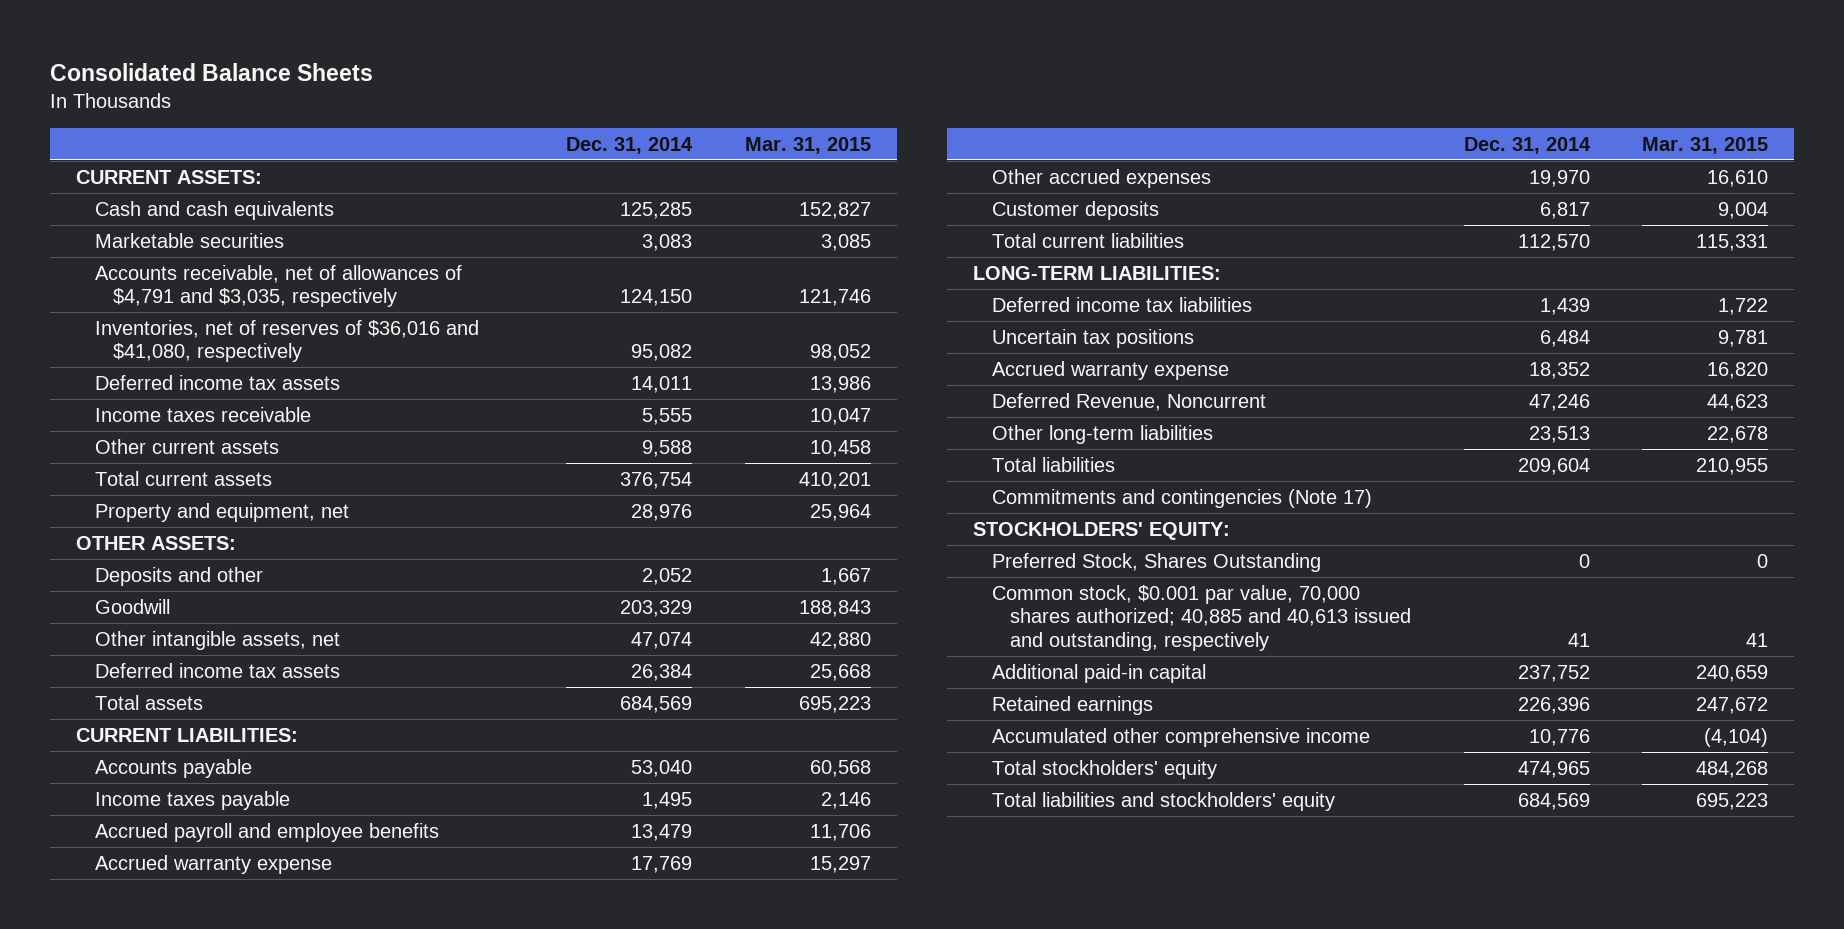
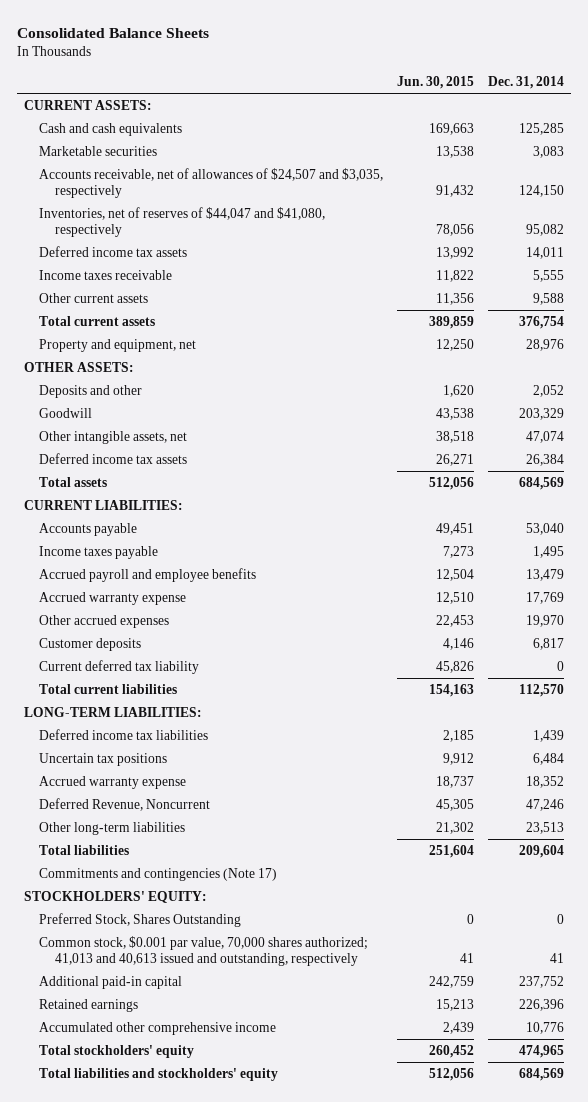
- | Dec. 31, 2014 | Mar. 31, 2015
+ | Jun. 30, 2015 | Dec. 31, 2014
- Accounts receivable, net of allowances of $4,791 and $3,035, respectively | 124,150 | 121,746
- Inventories, net of reserves of $36,016 and $41,080, respectively | 95,082 | 98,052
+ Accounts receivable, net of allowances of $24,507 and $3,035, respectively | 91,432 | 124,150
+ Inventories, net of reserves of $44,047 and $41,080, respectively | 78,056 | 95,082
+ Current deferred tax liability | 45,826 | 0
- Common stock, $0.001 par value, 70,000 shares authorized; 40,885 and 40,613 issued and outstanding, respectively | 41 | 41
+ Common stock, $0.001 par value, 70,000 shares authorized; 41,013 and 40,613 issued and outstanding, respectively | 41 | 41

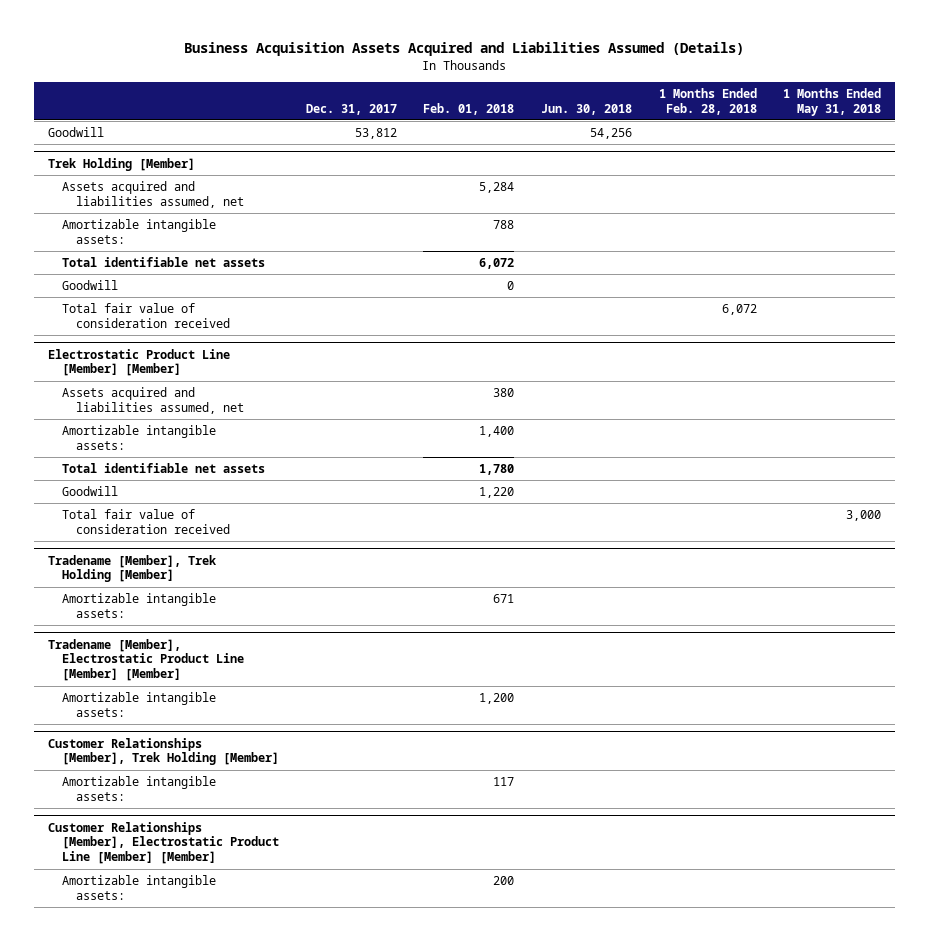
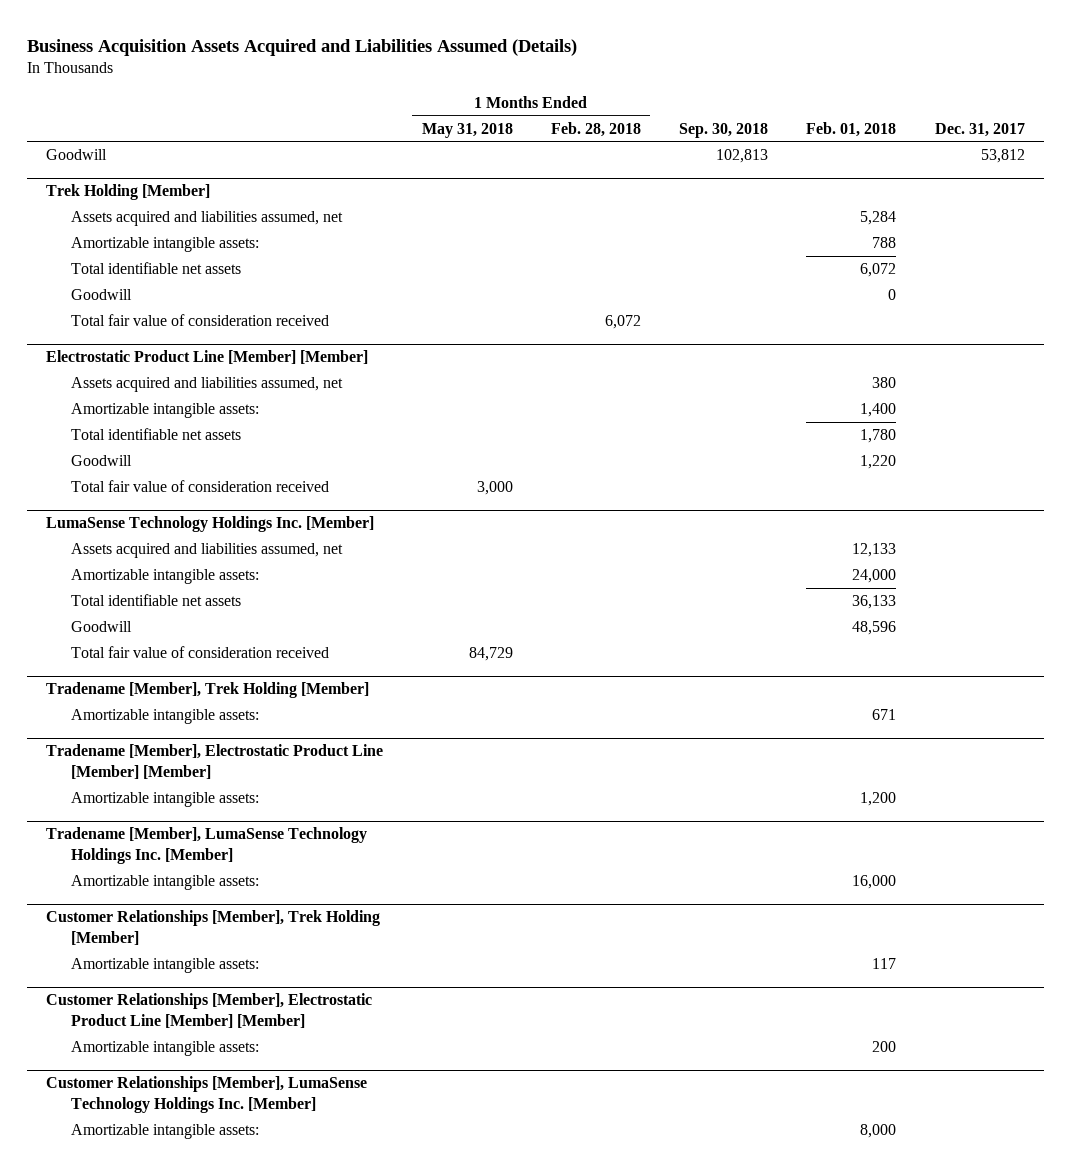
- | Dec. 31, 2017 | Feb. 01, 2018 | Jun. 30, 2018 | 1 Months Ended Feb. 28, 2018 | 1 Months Ended May 31, 2018
+ | 1 Months Ended May 31, 2018 | 1 Months Ended Feb. 28, 2018 | Sep. 30, 2018 | Feb. 01, 2018 | Dec. 31, 2017
+ LumaSense Technology Holdings Inc. [Member]
+ Assets acquired and liabilities assumed, net | | | | 12,133 |
+ Amortizable intangible assets: | | | | 24,000 |
+ Total identifiable net assets | | | | 36,133 |
+ Goodwill | | | | 48,596 |
+ Total fair value of consideration received | 84,729 | | | |
+ Tradename [Member], LumaSense Technology Holdings Inc. [Member]
+ Amortizable intangible assets: | | | | 16,000 |
+ Customer Relationships [Member], LumaSense Technology Holdings Inc. [Member]
+ Amortizable intangible assets: | | | | 8,000 |

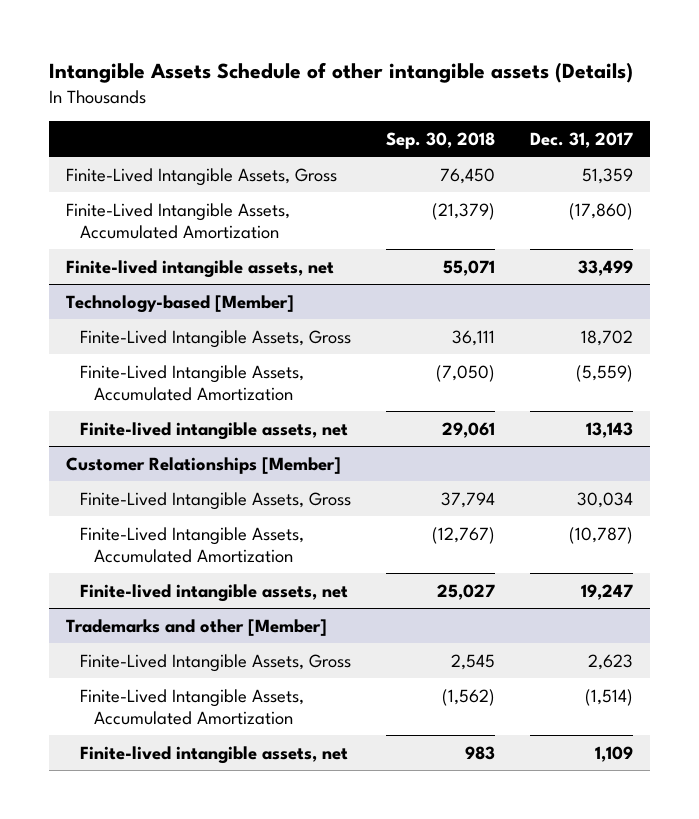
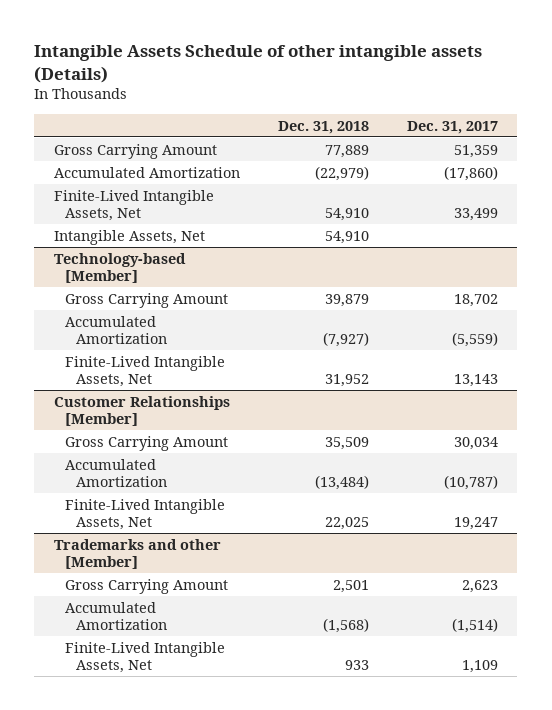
- | Sep. 30, 2018 | Dec. 31, 2017
+ | Dec. 31, 2018 | Dec. 31, 2017
- Finite-Lived Intangible Assets, Gross | 76,450 | 51,359
- Finite-Lived Intangible Assets, Accumulated Amortization | (21,379) | (17,860)
- Finite-lived intangible assets, net | 55,071 | 33,499
+ Gross Carrying Amount | 77,889 | 51,359
+ Accumulated Amortization | (22,979) | (17,860)
+ Finite-Lived Intangible Assets, Net | 54,910 | 33,499
+ Intangible Assets, Net | 54,910 |
@ Technology-based [Member]
- Finite-Lived Intangible Assets, Gross | 36,111 | 18,702
- Finite-Lived Intangible Assets, Accumulated Amortization | (7,050) | (5,559)
- Finite-lived intangible assets, net | 29,061 | 13,143
+ Gross Carrying Amount | 39,879 | 18,702
+ Accumulated Amortization | (7,927) | (5,559)
+ Finite-Lived Intangible Assets, Net | 31,952 | 13,143
@ Customer Relationships [Member]
- Finite-Lived Intangible Assets, Gross | 37,794 | 30,034
- Finite-Lived Intangible Assets, Accumulated Amortization | (12,767) | (10,787)
- Finite-lived intangible assets, net | 25,027 | 19,247
+ Gross Carrying Amount | 35,509 | 30,034
+ Accumulated Amortization | (13,484) | (10,787)
+ Finite-Lived Intangible Assets, Net | 22,025 | 19,247
@ Trademarks and other [Member]
- Finite-Lived Intangible Assets, Gross | 2,545 | 2,623
- Finite-Lived Intangible Assets, Accumulated Amortization | (1,562) | (1,514)
- Finite-lived intangible assets, net | 983 | 1,109
+ Gross Carrying Amount | 2,501 | 2,623
+ Accumulated Amortization | (1,568) | (1,514)
+ Finite-Lived Intangible Assets, Net | 933 | 1,109

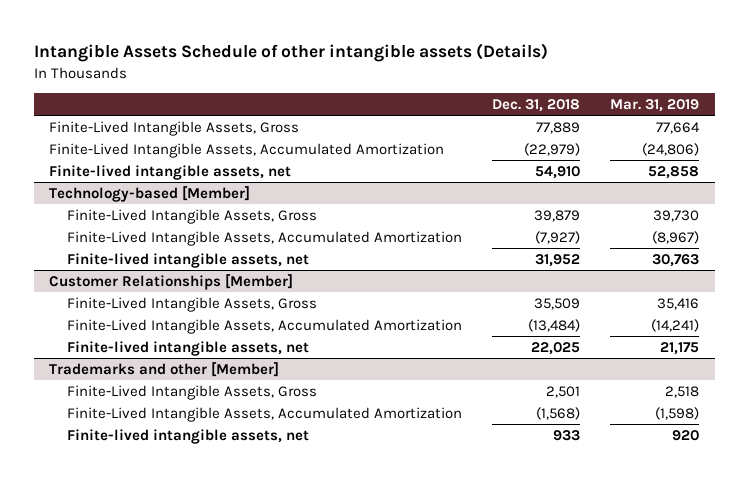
- | Dec. 31, 2018 | Dec. 31, 2017
+ | Dec. 31, 2018 | Mar. 31, 2019
- Gross Carrying Amount | 77,889 | 51,359
- Accumulated Amortization | (22,979) | (17,860)
- Finite-Lived Intangible Assets, Net | 54,910 | 33,499
- Intangible Assets, Net | 54,910 |
+ Finite-Lived Intangible Assets, Gross | 77,889 | 77,664
+ Finite-Lived Intangible Assets, Accumulated Amortization | (22,979) | (24,806)
+ Finite-lived intangible assets, net | 54,910 | 52,858
@ Technology-based [Member]
- Gross Carrying Amount | 39,879 | 18,702
- Accumulated Amortization | (7,927) | (5,559)
- Finite-Lived Intangible Assets, Net | 31,952 | 13,143
+ Finite-Lived Intangible Assets, Gross | 39,879 | 39,730
+ Finite-Lived Intangible Assets, Accumulated Amortization | (7,927) | (8,967)
+ Finite-lived intangible assets, net | 31,952 | 30,763
@ Customer Relationships [Member]
- Gross Carrying Amount | 35,509 | 30,034
- Accumulated Amortization | (13,484) | (10,787)
- Finite-Lived Intangible Assets, Net | 22,025 | 19,247
+ Finite-Lived Intangible Assets, Gross | 35,509 | 35,416
+ Finite-Lived Intangible Assets, Accumulated Amortization | (13,484) | (14,241)
+ Finite-lived intangible assets, net | 22,025 | 21,175
@ Trademarks and other [Member]
- Gross Carrying Amount | 2,501 | 2,623
- Accumulated Amortization | (1,568) | (1,514)
- Finite-Lived Intangible Assets, Net | 933 | 1,109
+ Finite-Lived Intangible Assets, Gross | 2,501 | 2,518
+ Finite-Lived Intangible Assets, Accumulated Amortization | (1,568) | (1,598)
+ Finite-lived intangible assets, net | 933 | 920

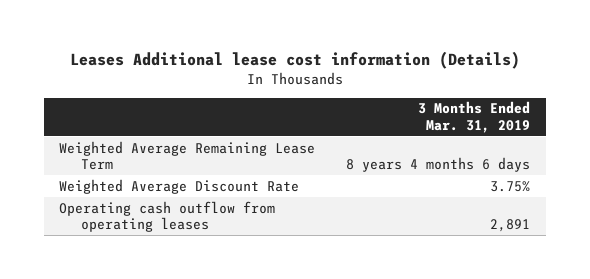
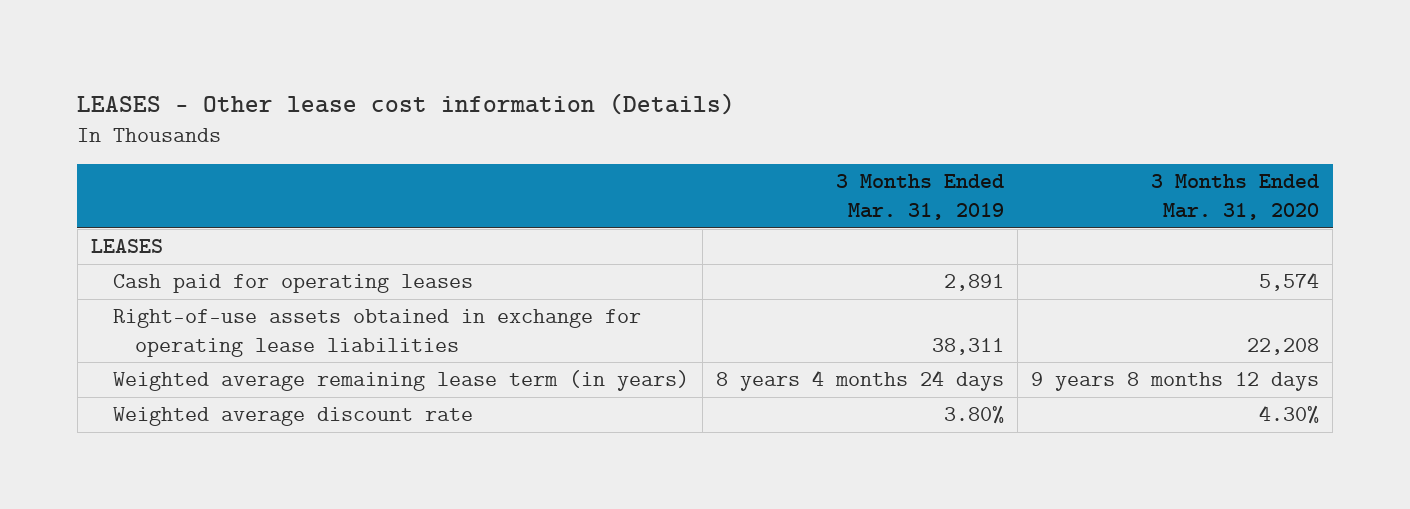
- Leases Additional lease cost information (Details)
+ LEASES - Other lease cost information (Details)
- | 3 Months Ended Mar. 31, 2019
+ | 3 Months Ended Mar. 31, 2019 | 3 Months Ended Mar. 31, 2020
- Weighted Average Remaining Lease Term | 8 years 4 months 6 days
- Weighted Average Discount Rate | 3.75%
- Operating cash outflow from operating leases | 2,891
+ LEASES
+ Cash paid for operating leases | 2,891 | 5,574
+ Right-of-use assets obtained in exchange for operating lease liabilities | 38,311 | 22,208
+ Weighted average remaining lease term (in years) | 8 years 4 months 24 days | 9 years 8 months 12 days
+ Weighted average discount rate | 3.80% | 4.30%

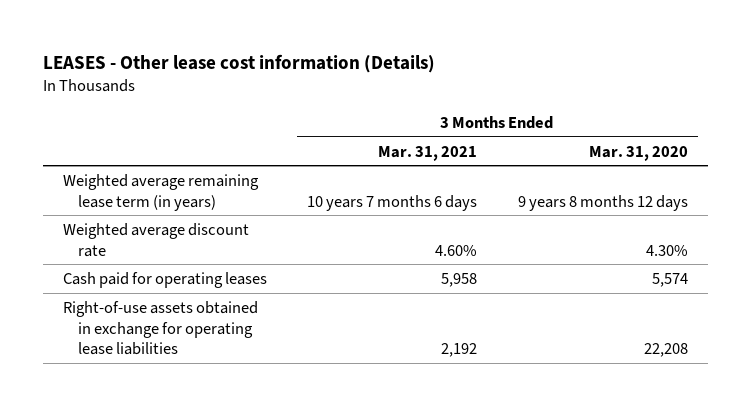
- | 3 Months Ended Mar. 31, 2019 | 3 Months Ended Mar. 31, 2020
+ | 3 Months Ended Mar. 31, 2021 | 3 Months Ended Mar. 31, 2020
- LEASES
moved down: Cash paid for operating leases | 5,958 | 5,574
moved down: Right-of-use assets obtained in exchange for operating lease liabilities | 2,192 | 22,208

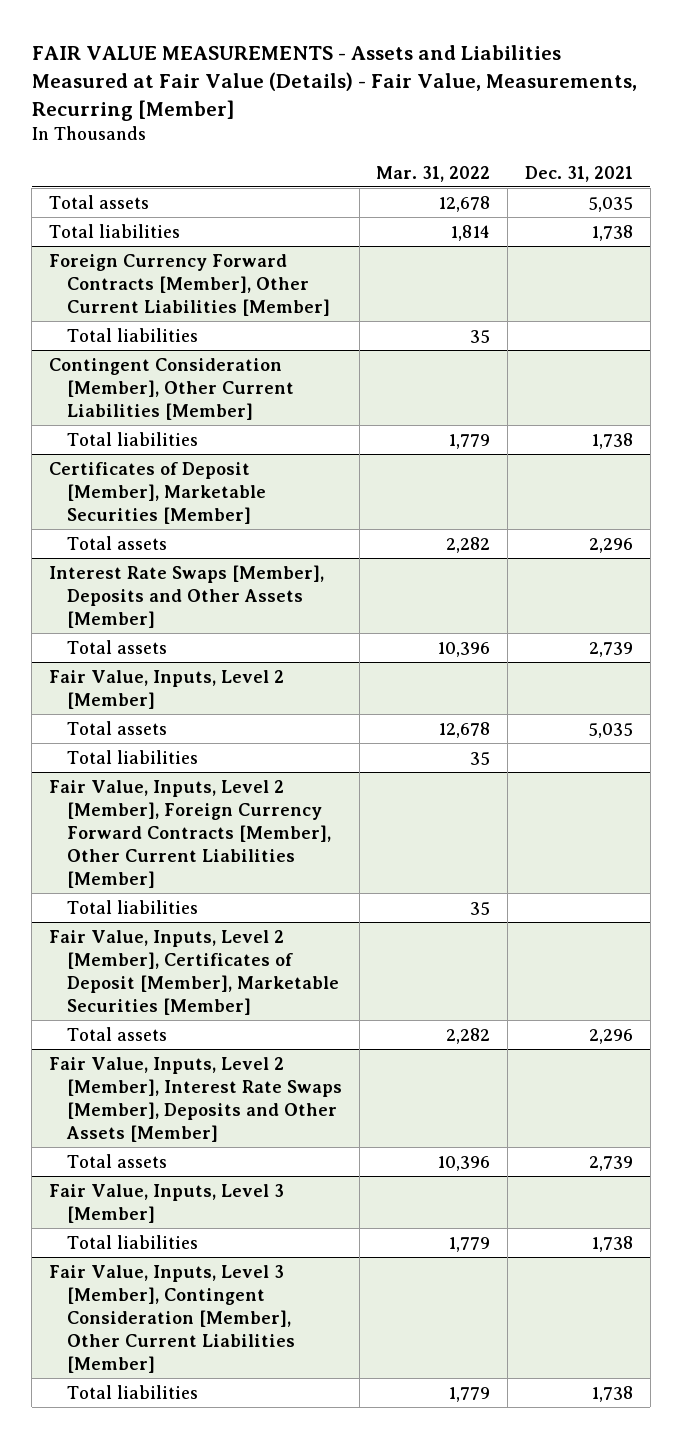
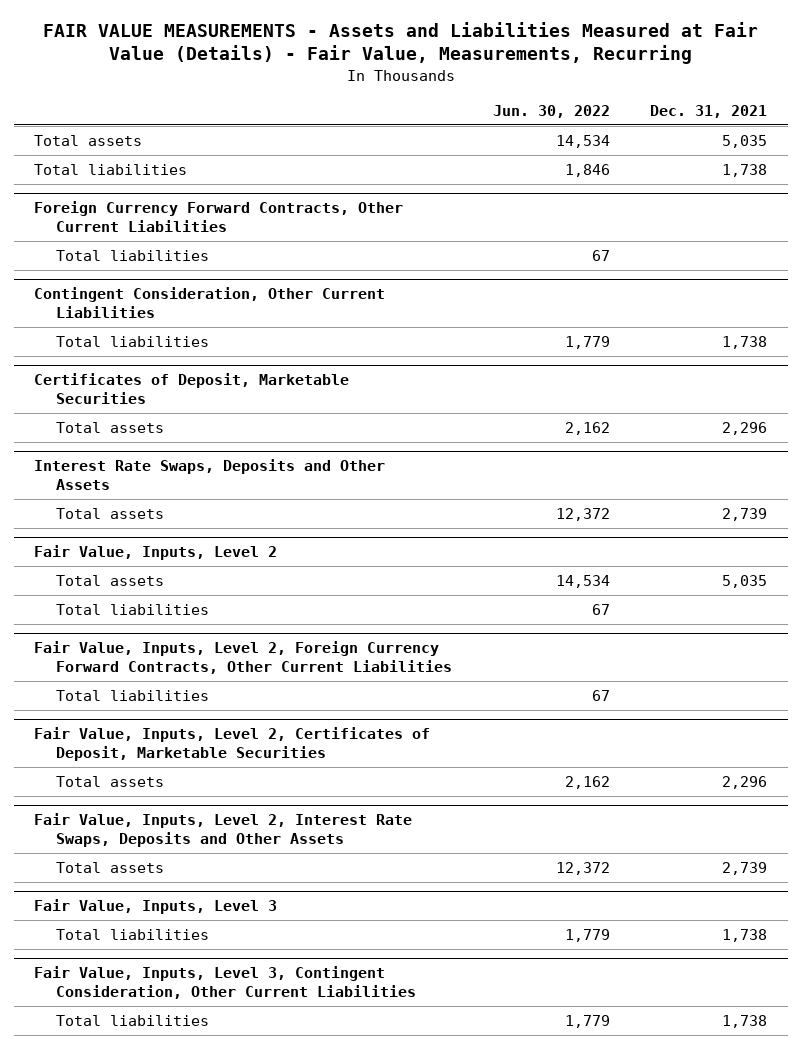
- FAIR VALUE MEASUREMENTS - Assets and Liabilities Measured at Fair Value (Details) - Fair Value, Measurements, Recurring [Member]
+ FAIR VALUE MEASUREMENTS - Assets and Liabilities Measured at Fair Value (Details) - Fair Value, Measurements, Recurring
- | Mar. 31, 2022 | Dec. 31, 2021
+ | Jun. 30, 2022 | Dec. 31, 2021
- Foreign Currency Forward Contracts [Member], Other Current Liabilities [Member]
+ Foreign Currency Forward Contracts, Other Current Liabilities
- Contingent Consideration [Member], Other Current Liabilities [Member]
+ Contingent Consideration, Other Current Liabilities
- Certificates of Deposit [Member], Marketable Securities [Member]
+ Certificates of Deposit, Marketable Securities
- Interest Rate Swaps [Member], Deposits and Other Assets [Member]
+ Interest Rate Swaps, Deposits and Other Assets
- Fair Value, Inputs, Level 2 [Member]
+ Fair Value, Inputs, Level 2
- Fair Value, Inputs, Level 2 [Member], Foreign Currency Forward Contracts [Member], Other Current Liabilities [Member]
+ Fair Value, Inputs, Level 2, Foreign Currency Forward Contracts, Other Current Liabilities
- Fair Value, Inputs, Level 2 [Member], Certificates of Deposit [Member], Marketable Securities [Member]
+ Fair Value, Inputs, Level 2, Certificates of Deposit, Marketable Securities
- Fair Value, Inputs, Level 2 [Member], Interest Rate Swaps [Member], Deposits and Other Assets [Member]
+ Fair Value, Inputs, Level 2, Interest Rate Swaps, Deposits and Other Assets
- Fair Value, Inputs, Level 3 [Member]
+ Fair Value, Inputs, Level 3
- Fair Value, Inputs, Level 3 [Member], Contingent Consideration [Member], Other Current Liabilities [Member]
+ Fair Value, Inputs, Level 3, Contingent Consideration, Other Current Liabilities

